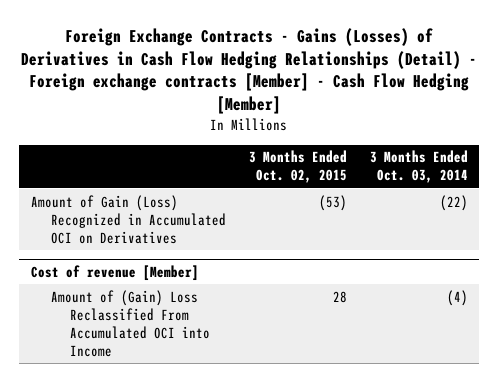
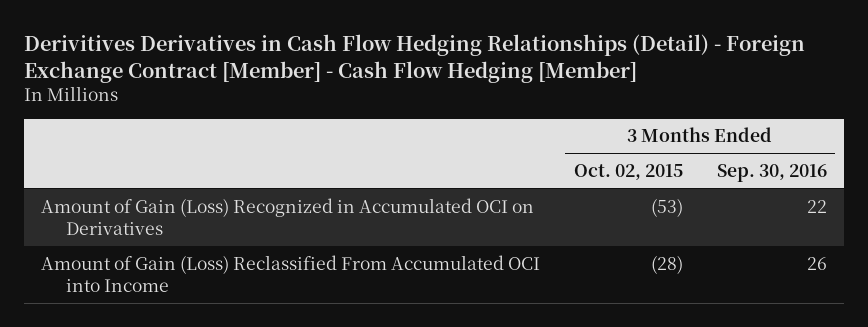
- Foreign Exchange Contracts - Gains (Losses) of Derivatives in Cash Flow Hedging Relationships (Detail) - Foreign exchange contracts [Member] - Cash Flow Hedging [Member]
+ Derivitives Derivatives in Cash Flow Hedging Relationships (Detail) - Foreign Exchange Contract [Member] - Cash Flow Hedging [Member]
- | 3 Months Ended Oct. 02, 2015 | 3 Months Ended Oct. 03, 2014
+ | 3 Months Ended Oct. 02, 2015 | 3 Months Ended Sep. 30, 2016
- Cost of revenue [Member]
- Amount of (Gain) Loss Reclassified From Accumulated OCI into Income | 28 | (4)
+ Amount of Gain (Loss) Reclassified From Accumulated OCI into Income | (28) | 26

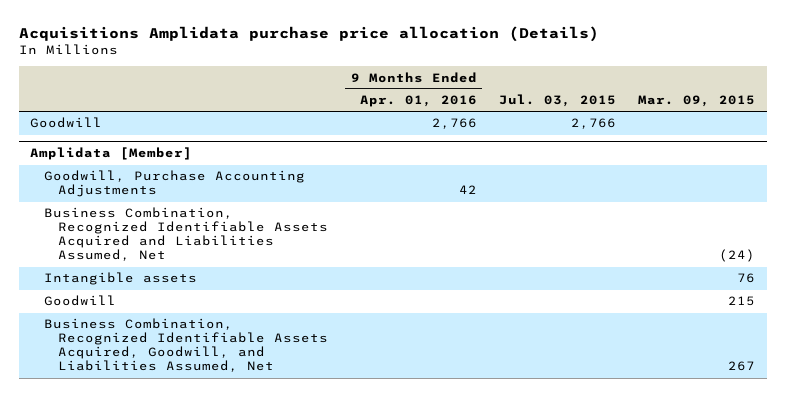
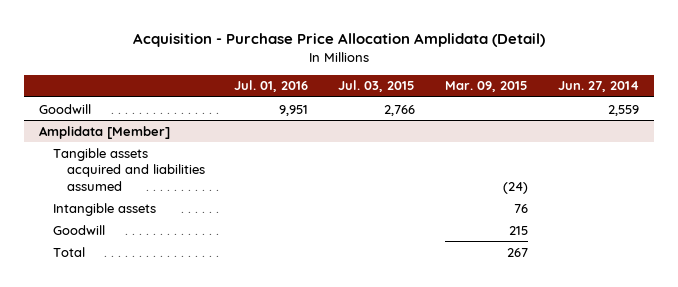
- Acquisitions Amplidata purchase price allocation (Details)
+ Acquisition - Purchase Price Allocation Amplidata (Detail)
- | 9 Months Ended Apr. 01, 2016 | Jul. 03, 2015 | Mar. 09, 2015
+ | Jul. 01, 2016 | Jul. 03, 2015 | Mar. 09, 2015 | Jun. 27, 2014
@ Amplidata [Member]
- Goodwill, Purchase Accounting Adjustments | 42 | |
- Business Combination, Recognized Identifiable Assets Acquired and Liabilities Assumed, Net | | | (24)
+ Tangible assets acquired and liabilities assumed | | | (24) |
- Business Combination, Recognized Identifiable Assets Acquired, Goodwill, and Liabilities Assumed, Net | | | 267
+ Total | | | 267 |

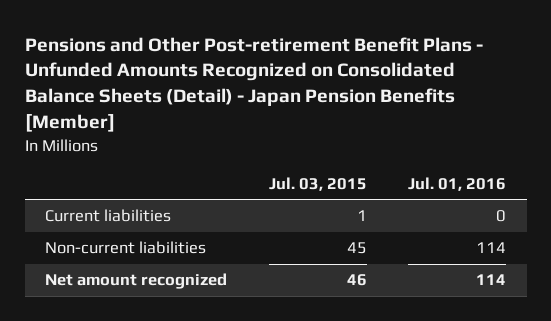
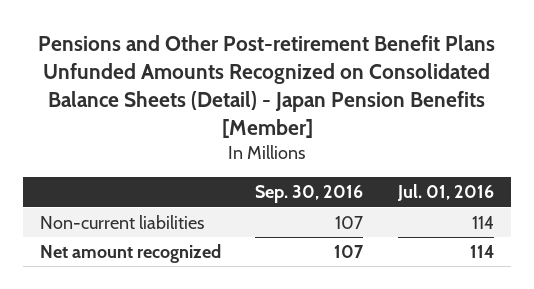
- Pensions and Other Post-retirement Benefit Plans - Unfunded Amounts Recognized on Consolidated Balance Sheets (Detail) - Japan Pension Benefits [Member]
+ Pensions and Other Post-retirement Benefit Plans Unfunded Amounts Recognized on Consolidated Balance Sheets (Detail) - Japan Pension Benefits [Member]
- | Jul. 03, 2015 | Jul. 01, 2016
+ | Sep. 30, 2016 | Jul. 01, 2016
- Current liabilities | 1 | 0

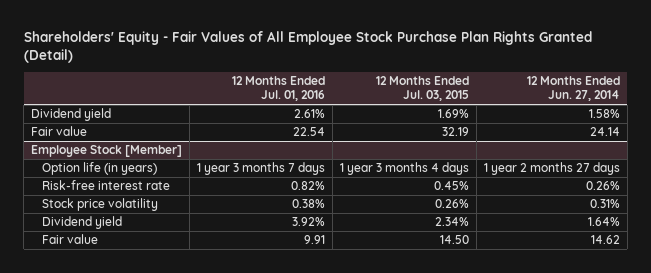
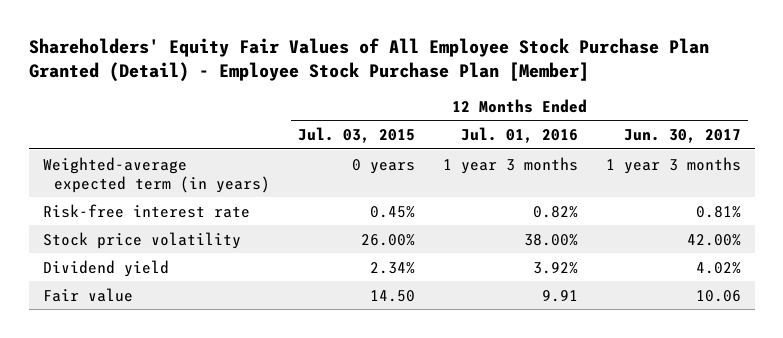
- Shareholders' Equity - Fair Values of All Employee Stock Purchase Plan Rights Granted (Detail)
+ Shareholders' Equity Fair Values of All Employee Stock Purchase Plan Granted (Detail) - Employee Stock Purchase Plan [Member]
- | 12 Months Ended Jul. 01, 2016 | 12 Months Ended Jul. 03, 2015 | 12 Months Ended Jun. 27, 2014
+ | 12 Months Ended Jul. 03, 2015 | 12 Months Ended Jul. 01, 2016 | 12 Months Ended Jun. 30, 2017
- Dividend yield | 2.61% | 1.69% | 1.58%
- Fair value | 22.54 | 32.19 | 24.14
- Employee Stock [Member]
- Option life (in years) | 1 year 3 months 7 days | 1 year 3 months 4 days | 1 year 2 months 27 days
+ Weighted-average expected term (in years) | 0 years | 1 year 3 months | 1 year 3 months
- Stock price volatility | 0.38% | 0.26% | 0.31%
+ Stock price volatility | 26.00% | 38.00% | 42.00%

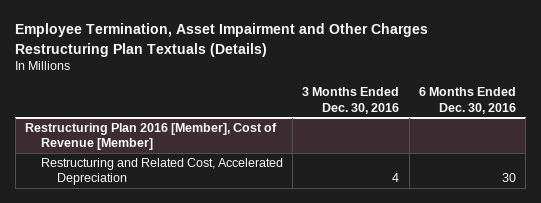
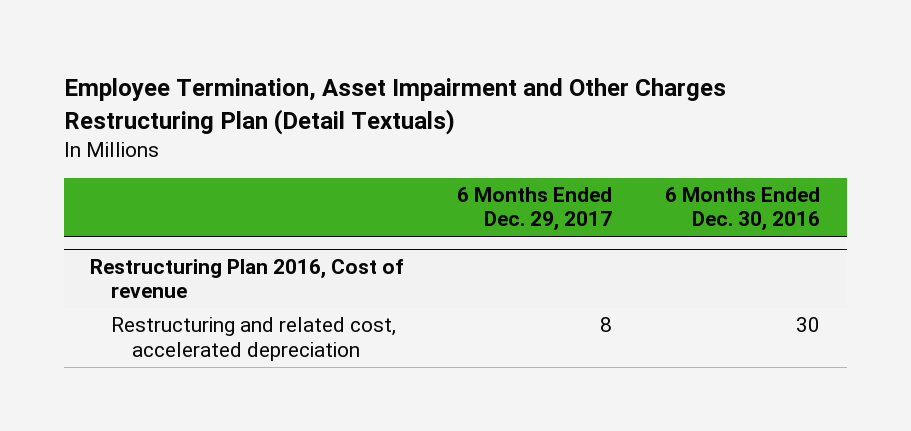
- Employee Termination, Asset Impairment and Other Charges Restructuring Plan Textuals (Details)
+ Employee Termination, Asset Impairment and Other Charges Restructuring Plan (Detail Textuals)
- | 3 Months Ended Dec. 30, 2016 | 6 Months Ended Dec. 30, 2016
+ | 6 Months Ended Dec. 29, 2017 | 6 Months Ended Dec. 30, 2016
- Restructuring Plan 2016 [Member], Cost of Revenue [Member]
- Restructuring and Related Cost, Accelerated Depreciation | 4 | 30
+ Restructuring Plan 2016, Cost of revenue
+ Restructuring and related cost, accelerated depreciation | 8 | 30

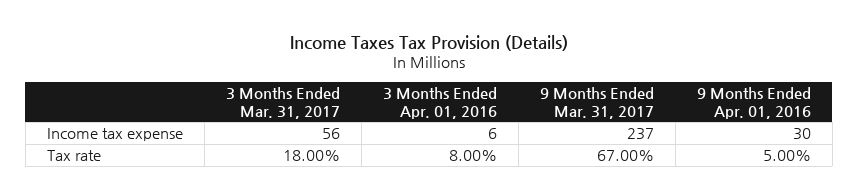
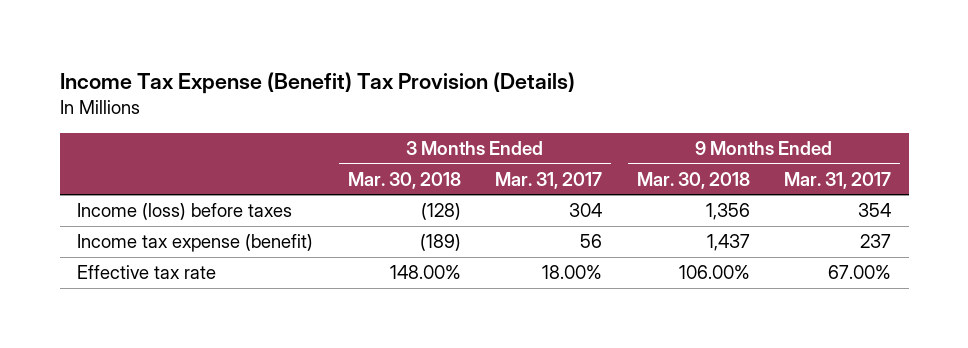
- Income Taxes Tax Provision (Details)
+ Income Tax Expense (Benefit) Tax Provision (Details)
- | 3 Months Ended Mar. 31, 2017 | 3 Months Ended Apr. 01, 2016 | 9 Months Ended Mar. 31, 2017 | 9 Months Ended Apr. 01, 2016
+ | 3 Months Ended Mar. 30, 2018 | 3 Months Ended Mar. 31, 2017 | 9 Months Ended Mar. 30, 2018 | 9 Months Ended Mar. 31, 2017
- Income tax expense | 56 | 6 | 237 | 30
- Tax rate | 18.00% | 8.00% | 67.00% | 5.00%
+ Income (loss) before taxes | (128) | 304 | 1,356 | 354
+ Income tax expense (benefit) | (189) | 56 | 1,437 | 237
+ Effective tax rate | 148.00% | 18.00% | 106.00% | 67.00%

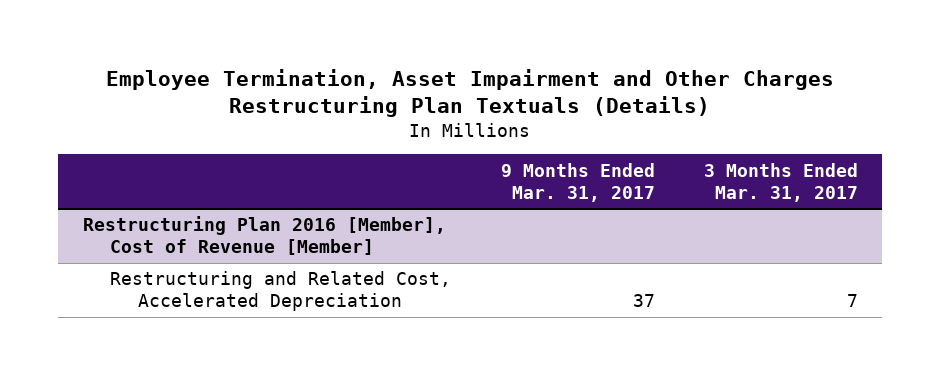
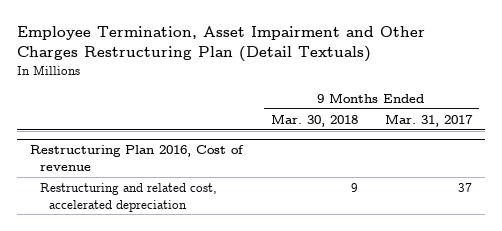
- Employee Termination, Asset Impairment and Other Charges Restructuring Plan Textuals (Details)
+ Employee Termination, Asset Impairment and Other Charges Restructuring Plan (Detail Textuals)
- | 9 Months Ended Mar. 31, 2017 | 3 Months Ended Mar. 31, 2017
+ | 9 Months Ended Mar. 30, 2018 | 9 Months Ended Mar. 31, 2017
- Restructuring Plan 2016 [Member], Cost of Revenue [Member]
- Restructuring and Related Cost, Accelerated Depreciation | 37 | 7
+ Restructuring Plan 2016, Cost of revenue
+ Restructuring and related cost, accelerated depreciation | 9 | 37

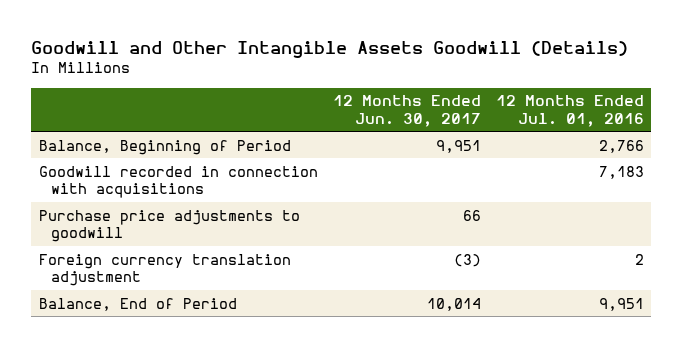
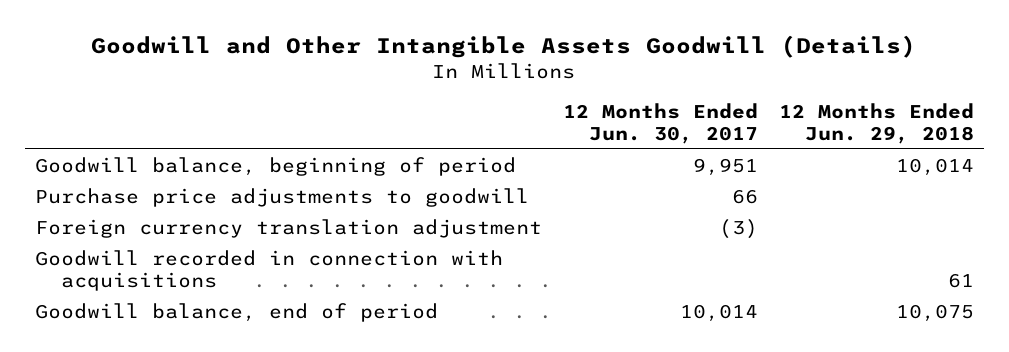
- | 12 Months Ended Jun. 30, 2017 | 12 Months Ended Jul. 01, 2016
+ | 12 Months Ended Jun. 30, 2017 | 12 Months Ended Jun. 29, 2018
- Balance, Beginning of Period | 9,951 | 2,766
+ Goodwill balance, beginning of period | 9,951 | 10,014
- Balance, End of Period | 10,014 | 9,951
moved down: Goodwill recorded in connection with acquisitions | | 61
+ Goodwill balance, end of period | 10,014 | 10,075

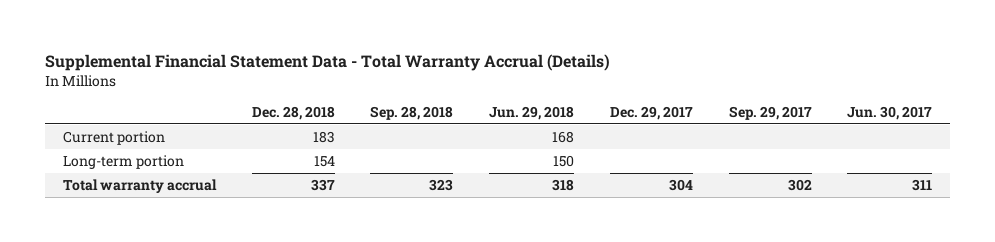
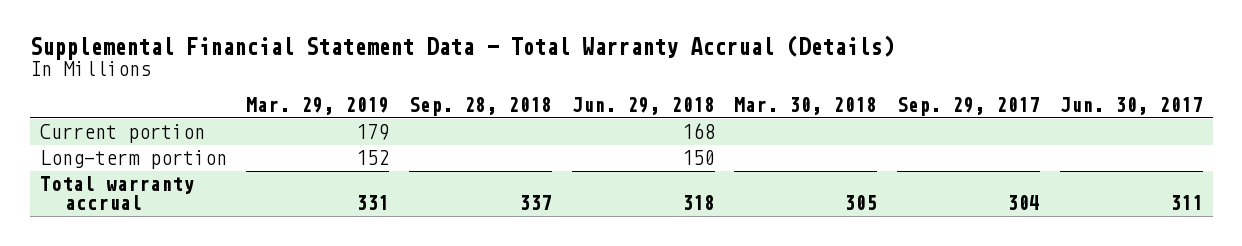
- | Dec. 28, 2018 | Sep. 28, 2018 | Jun. 29, 2018 | Dec. 29, 2017 | Sep. 29, 2017 | Jun. 30, 2017
+ | Mar. 29, 2019 | Sep. 28, 2018 | Jun. 29, 2018 | Mar. 30, 2018 | Sep. 29, 2017 | Jun. 30, 2017
- Total warranty accrual | 337 | 323 | 318 | 304 | 302 | 311
+ Total warranty accrual | 331 | 337 | 318 | 305 | 304 | 311

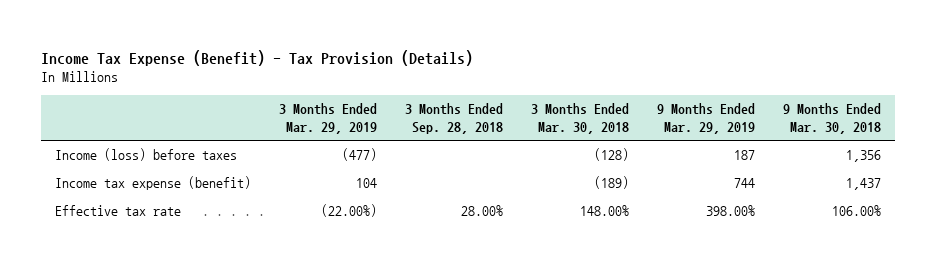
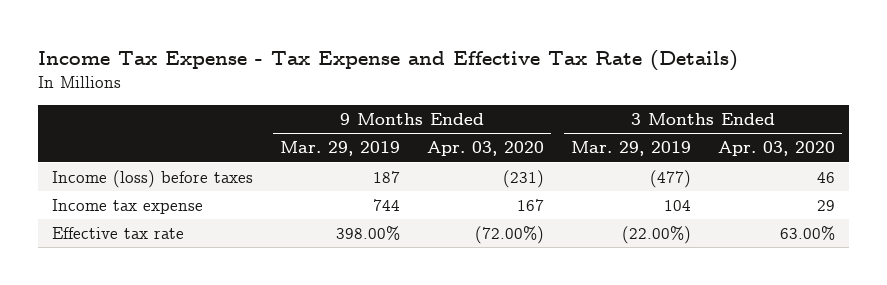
- Income Tax Expense (Benefit) - Tax Provision (Details)
+ Income Tax Expense - Tax Expense and Effective Tax Rate (Details)
- | 3 Months Ended Mar. 29, 2019 | 3 Months Ended Sep. 28, 2018 | 3 Months Ended Mar. 30, 2018 | 9 Months Ended Mar. 29, 2019 | 9 Months Ended Mar. 30, 2018
+ | 9 Months Ended Mar. 29, 2019 | 9 Months Ended Apr. 03, 2020 | 3 Months Ended Mar. 29, 2019 | 3 Months Ended Apr. 03, 2020
- Income tax expense (benefit) | 104 | | (189) | 744 | 1,437
+ Income tax expense | 744 | 167 | 104 | 29

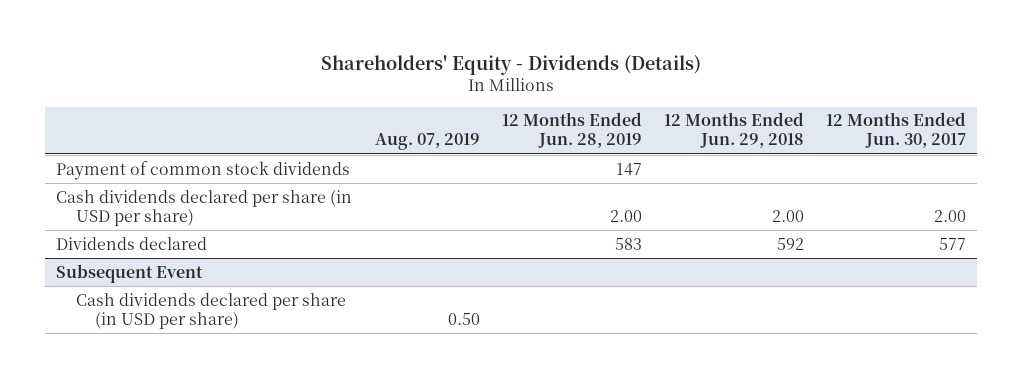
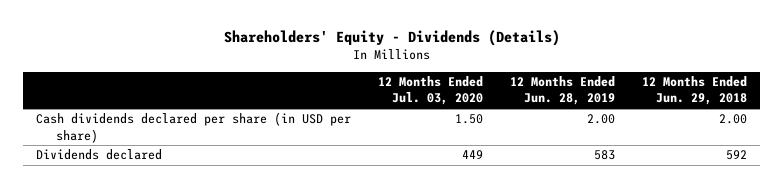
- | Aug. 07, 2019 | 12 Months Ended Jun. 28, 2019 | 12 Months Ended Jun. 29, 2018 | 12 Months Ended Jun. 30, 2017
+ | 12 Months Ended Jul. 03, 2020 | 12 Months Ended Jun. 28, 2019 | 12 Months Ended Jun. 29, 2018
- Payment of common stock dividends | | 147 | |
- Subsequent Event
- Cash dividends declared per share (in USD per share) | 0.50 | | |

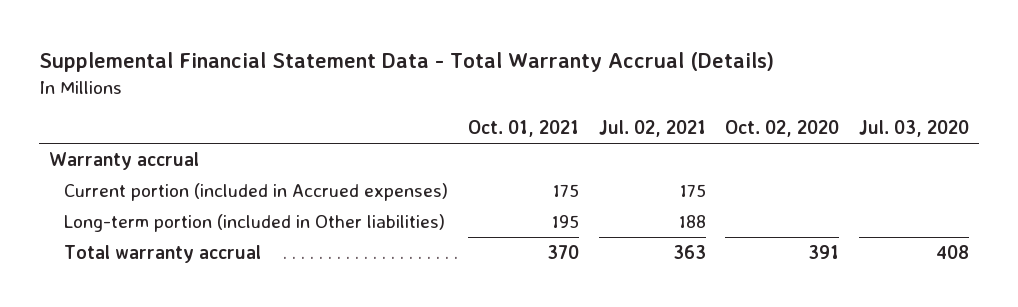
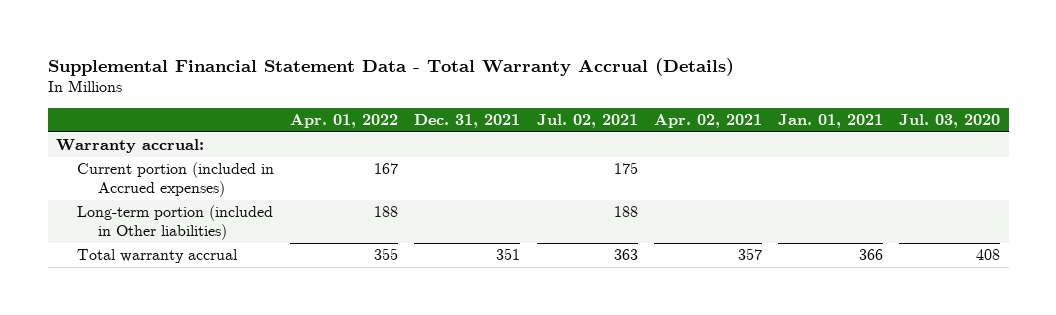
- | Oct. 01, 2021 | Jul. 02, 2021 | Oct. 02, 2020 | Jul. 03, 2020
+ | Apr. 01, 2022 | Dec. 31, 2021 | Jul. 02, 2021 | Apr. 02, 2021 | Jan. 01, 2021 | Jul. 03, 2020
- Warranty accrual
+ Warranty accrual:

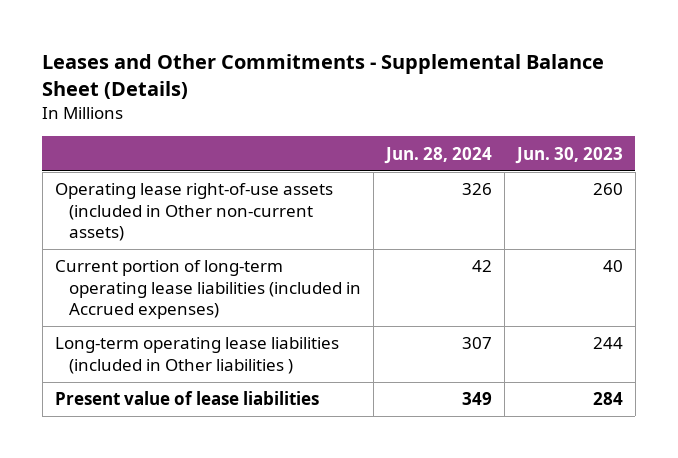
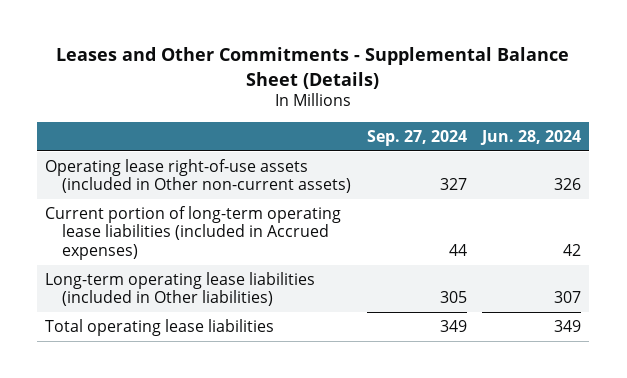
- | Jun. 28, 2024 | Jun. 30, 2023
+ | Sep. 27, 2024 | Jun. 28, 2024
- Long-term operating lease liabilities (included in Other liabilities ) | 307 | 244
- Present value of lease liabilities | 349 | 284
+ Long-term operating lease liabilities (included in Other liabilities) | 305 | 307
+ Total operating lease liabilities | 349 | 349

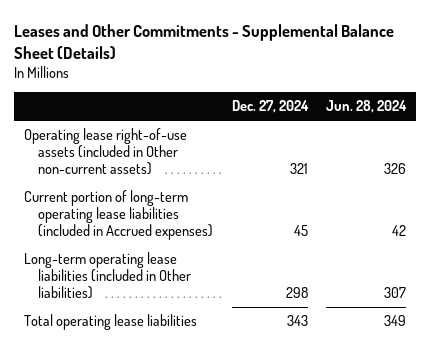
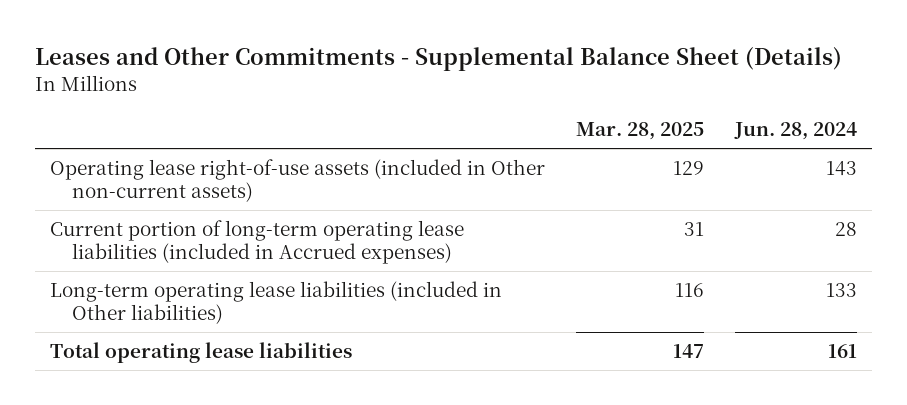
- | Dec. 27, 2024 | Jun. 28, 2024
+ | Mar. 28, 2025 | Jun. 28, 2024
- Operating lease right-of-use assets (included in Other non-current assets) | 321 | 326
- Current portion of long-term operating lease liabilities (included in Accrued expenses) | 45 | 42
- Long-term operating lease liabilities (included in Other liabilities) | 298 | 307
- Total operating lease liabilities | 343 | 349
+ Operating lease right-of-use assets (included in Other non-current assets) | 129 | 143
+ Current portion of long-term operating lease liabilities (included in Accrued expenses) | 31 | 28
+ Long-term operating lease liabilities (included in Other liabilities) | 116 | 133
+ Total operating lease liabilities | 147 | 161

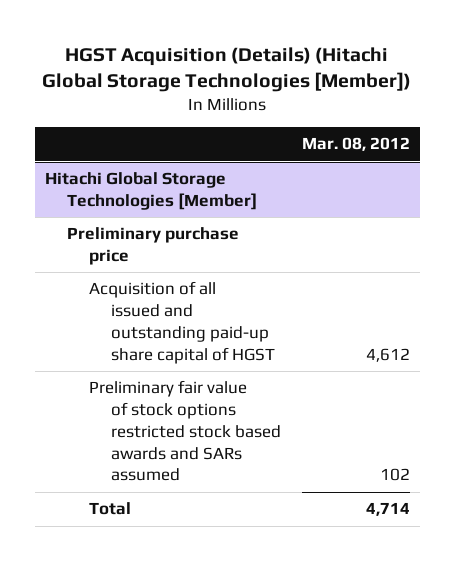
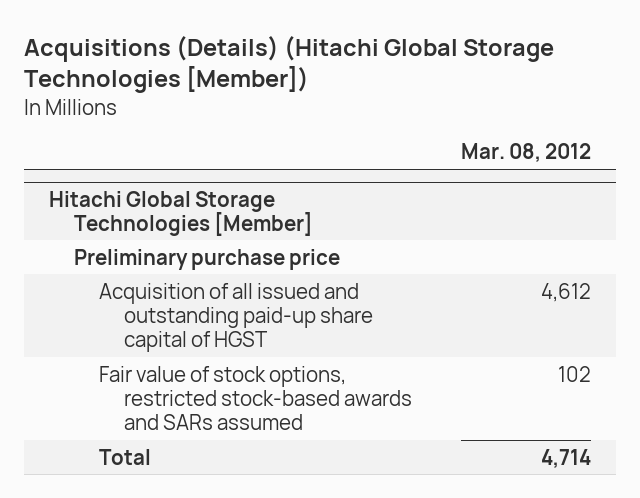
- HGST Acquisition (Details) (Hitachi Global Storage Technologies [Member])
+ Acquisitions (Details) (Hitachi Global Storage Technologies [Member])
@ Hitachi Global Storage Technologies [Member]
- Preliminary fair value of stock options restricted stock based awards and SARs assumed | 102
+ Fair value of stock options, restricted stock-based awards and SARs assumed | 102

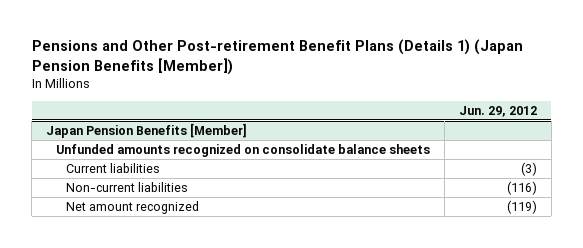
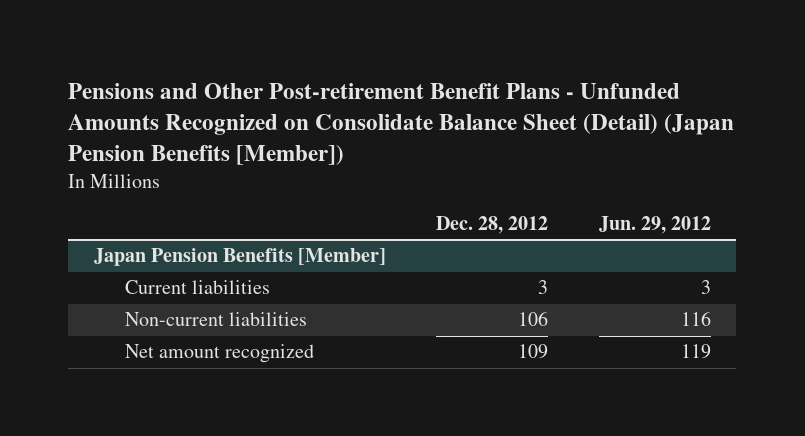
- Pensions and Other Post-retirement Benefit Plans (Details 1) (Japan Pension Benefits [Member])
+ Pensions and Other Post-retirement Benefit Plans - Unfunded Amounts Recognized on Consolidate Balance Sheet (Detail) (Japan Pension Benefits [Member])
- | Jun. 29, 2012
+ | Dec. 28, 2012 | Jun. 29, 2012
@ Japan Pension Benefits [Member]
- Unfunded amounts recognized on consolidate balance sheets
- Current liabilities | (3)
- Non-current liabilities | (116)
- Net amount recognized | (119)
+ Current liabilities | 3 | 3
+ Non-current liabilities | 106 | 116
+ Net amount recognized | 109 | 119

